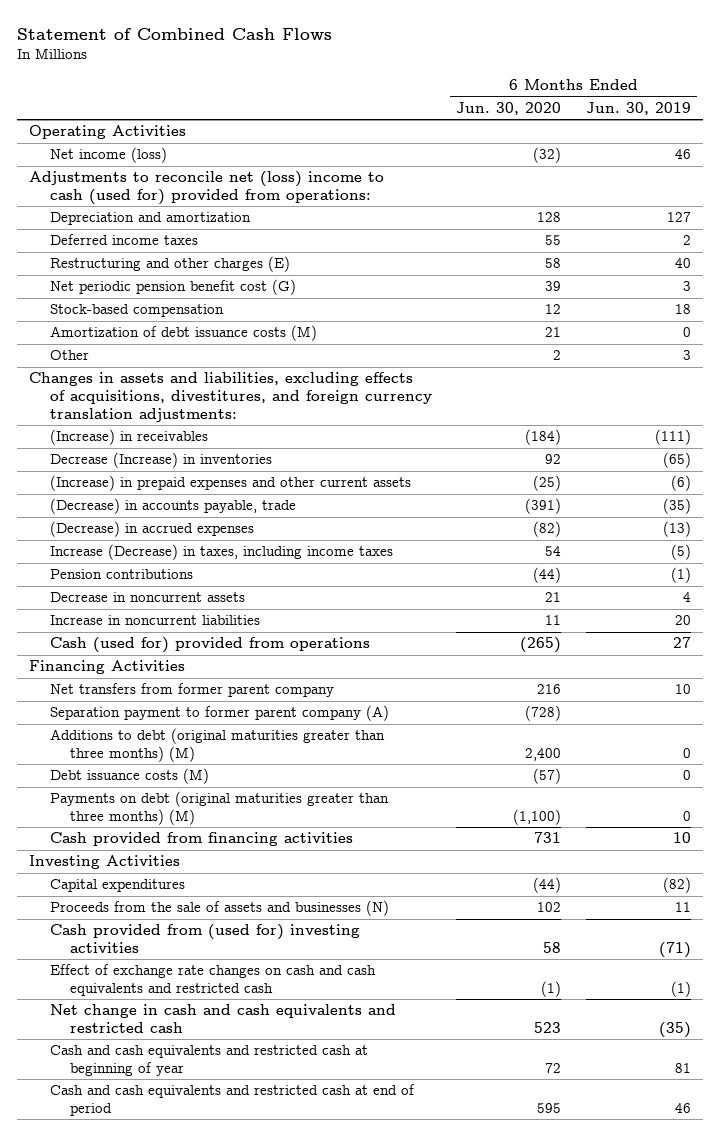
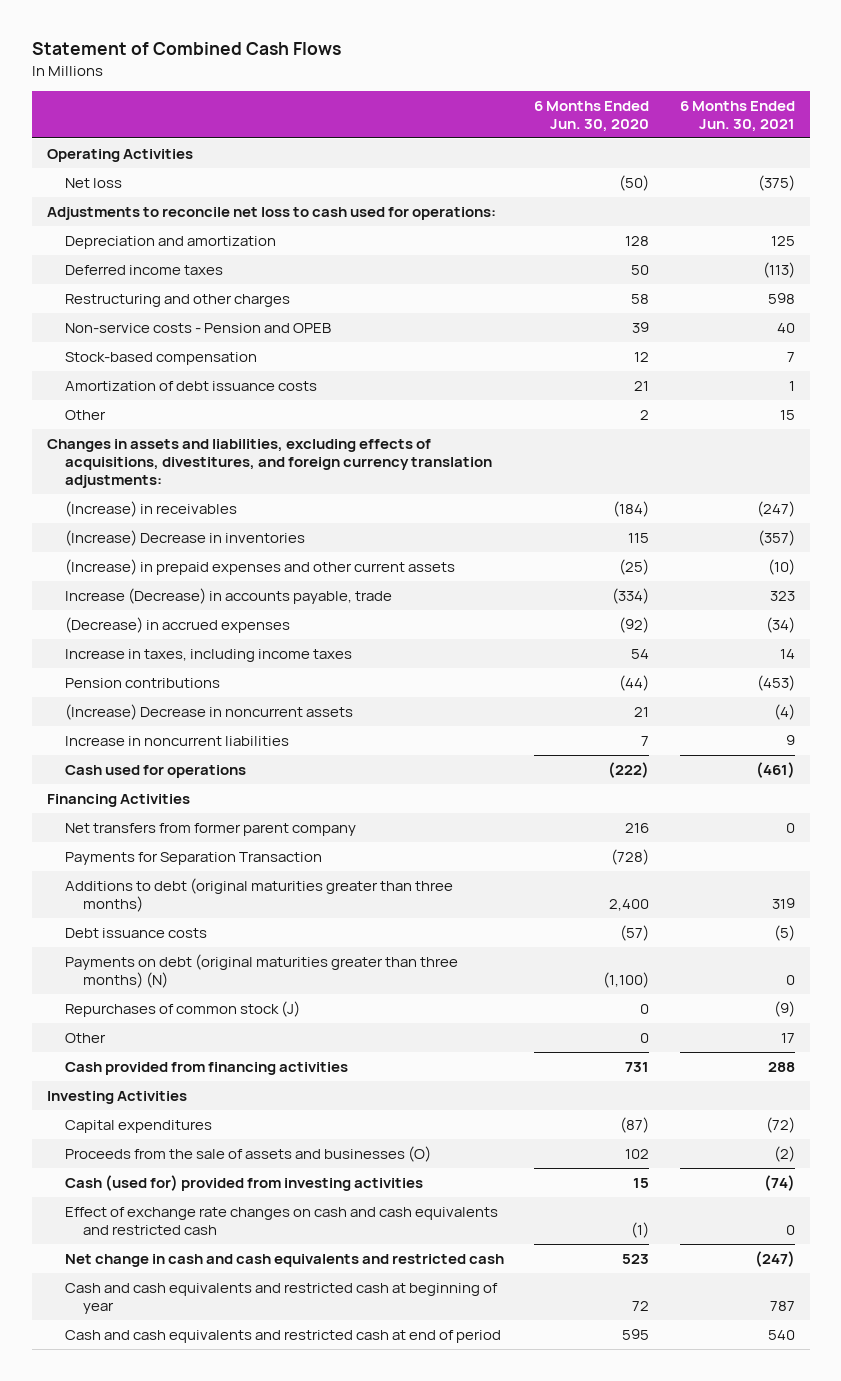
- | 6 Months Ended Jun. 30, 2020 | 6 Months Ended Jun. 30, 2019
+ | 6 Months Ended Jun. 30, 2020 | 6 Months Ended Jun. 30, 2021
- Net income (loss) | (32) | 46
- Adjustments to reconcile net (loss) income to cash (used for) provided from operations:
+ Net loss | (50) | (375)
+ Adjustments to reconcile net loss to cash used for operations:
- Deferred income taxes | 55 | 2
- Restructuring and other charges (E) | 58 | 40
- Net periodic pension benefit cost (G) | 39 | 3
+ Deferred income taxes | 50 | (113)
+ Restructuring and other charges | 58 | 598
+ Non-service costs - Pension and OPEB | 39 | 40
- Amortization of debt issuance costs (M) | 21 | 0
+ Amortization of debt issuance costs | 21 | 1
- Decrease (Increase) in inventories | 92 | (65)
+ (Increase) Decrease in inventories | 115 | (357)
- (Decrease) in accounts payable, trade | (391) | (35)
- (Decrease) in accrued expenses | (82) | (13)
- Increase (Decrease) in taxes, including income taxes | 54 | (5)
+ Increase (Decrease) in accounts payable, trade | (334) | 323
+ (Decrease) in accrued expenses | (92) | (34)
+ Increase in taxes, including income taxes | 54 | 14
- Decrease in noncurrent assets | 21 | 4
- Increase in noncurrent liabilities | 11 | 20
- Cash (used for) provided from operations | (265) | 27
+ (Increase) Decrease in noncurrent assets | 21 | (4)
+ Increase in noncurrent liabilities | 7 | 9
+ Cash used for operations | (222) | (461)
- Separation payment to former parent company (A) | (728) |
- Additions to debt (original maturities greater than three months) (M) | 2,400 | 0
- Debt issuance costs (M) | (57) | 0
- Payments on debt (original maturities greater than three months) (M) | (1,100) | 0
+ Payments for Separation Transaction | (728) |
+ Additions to debt (original maturities greater than three months) | 2,400 | 319
+ Debt issuance costs | (57) | (5)
+ Payments on debt (original maturities greater than three months) (N) | (1,100) | 0
+ Repurchases of common stock (J) | 0 | (9)
+ Other | 0 | 17
- Capital expenditures | (44) | (82)
- Proceeds from the sale of assets and businesses (N) | 102 | 11
- Cash provided from (used for) investing activities | 58 | (71)
+ Capital expenditures | (87) | (72)
+ Proceeds from the sale of assets and businesses (O) | 102 | (2)
+ Cash (used for) provided from investing activities | 15 | (74)

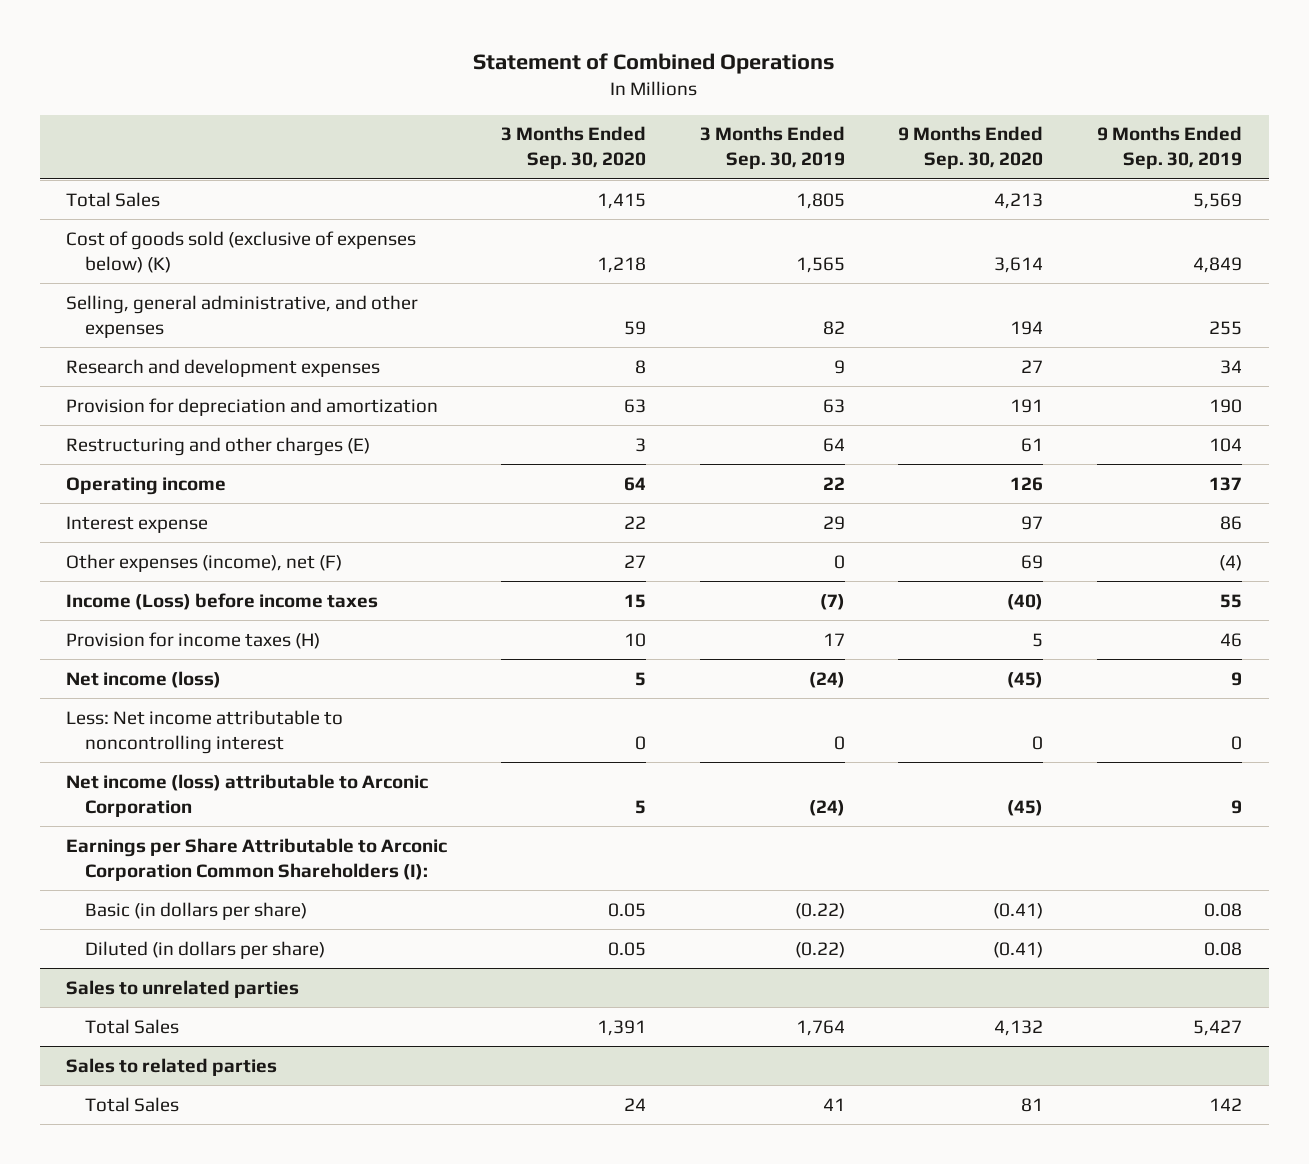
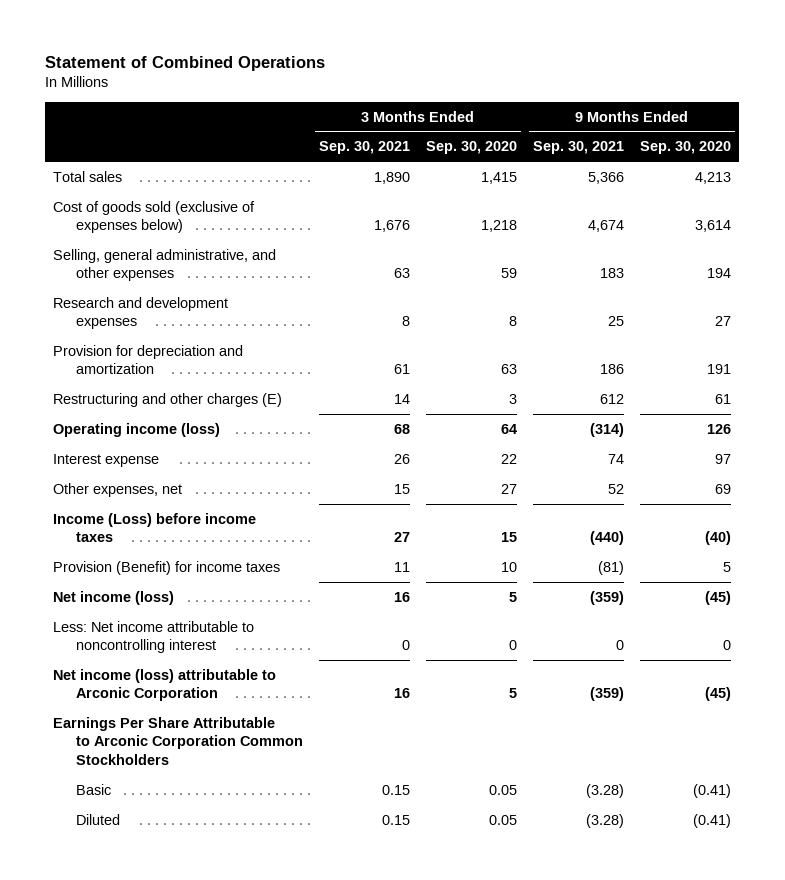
- | 3 Months Ended Sep. 30, 2020 | 3 Months Ended Sep. 30, 2019 | 9 Months Ended Sep. 30, 2020 | 9 Months Ended Sep. 30, 2019
+ | 3 Months Ended Sep. 30, 2021 | 3 Months Ended Sep. 30, 2020 | 9 Months Ended Sep. 30, 2021 | 9 Months Ended Sep. 30, 2020
- Total Sales | 1,415 | 1,805 | 4,213 | 5,569
- Cost of goods sold (exclusive of expenses below) (K) | 1,218 | 1,565 | 3,614 | 4,849
+ Total sales | 1,890 | 1,415 | 5,366 | 4,213
+ Cost of goods sold (exclusive of expenses below) | 1,676 | 1,218 | 4,674 | 3,614
- Operating income | 64 | 22 | 126 | 137
+ Operating income (loss) | 68 | 64 | (314) | 126
- Other expenses (income), net (F) | 27 | 0 | 69 | (4)
+ Other expenses, net | 15 | 27 | 52 | 69
- Provision for income taxes (H) | 10 | 17 | 5 | 46
+ Provision (Benefit) for income taxes | 11 | 10 | (81) | 5
- Earnings per Share Attributable to Arconic Corporation Common Shareholders (I):
- Basic (in dollars per share) | 0.05 | (0.22) | (0.41) | 0.08
- Diluted (in dollars per share) | 0.05 | (0.22) | (0.41) | 0.08
- Sales to unrelated parties
- Total Sales | 1,391 | 1,764 | 4,132 | 5,427
- Sales to related parties
- Total Sales | 24 | 41 | 81 | 142
+ Earnings Per Share Attributable to Arconic Corporation Common Stockholders
+ Basic | 0.15 | 0.05 | (3.28) | (0.41)
+ Diluted | 0.15 | 0.05 | (3.28) | (0.41)

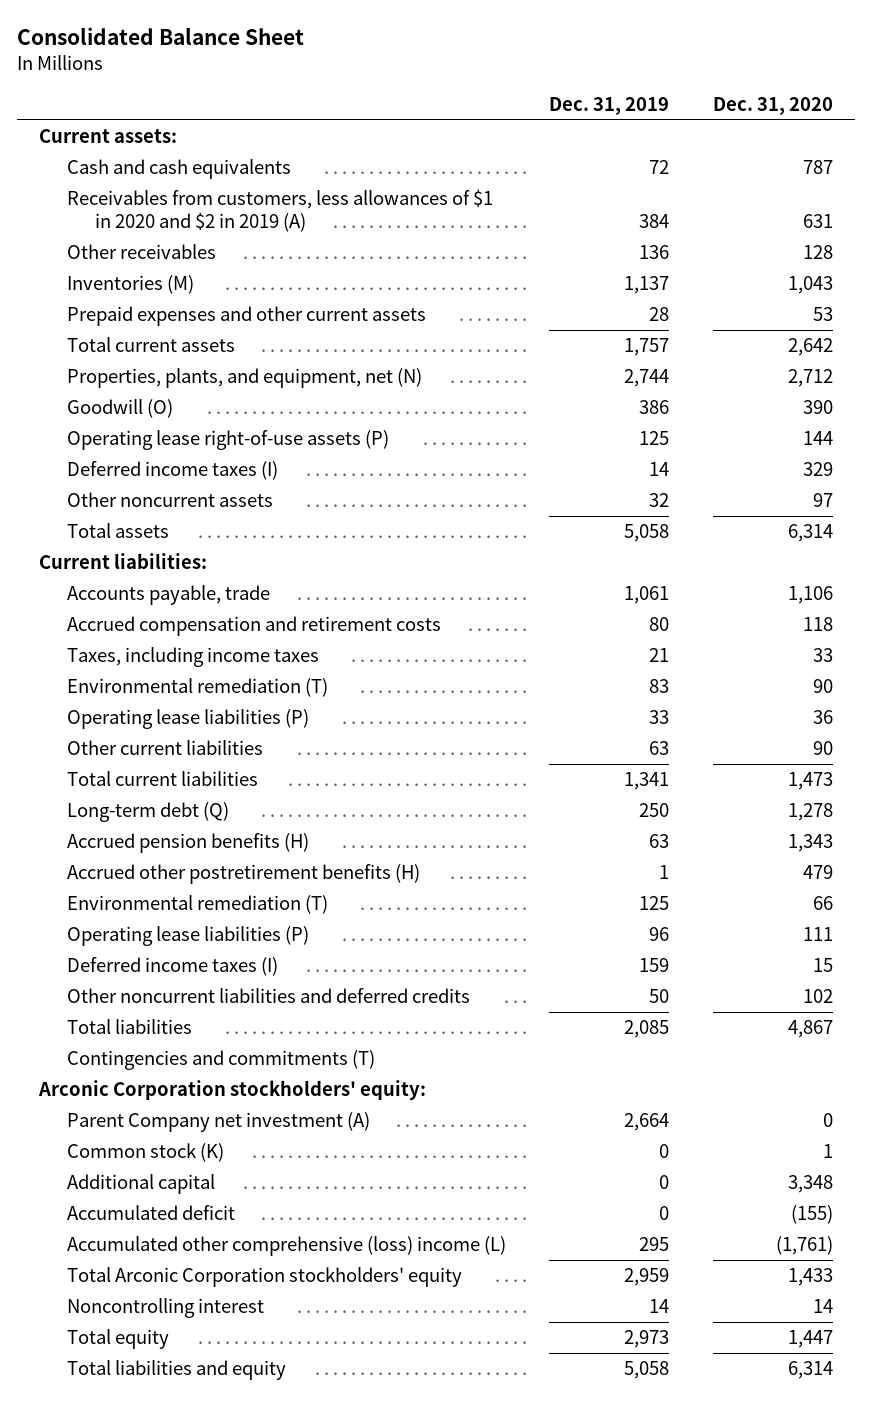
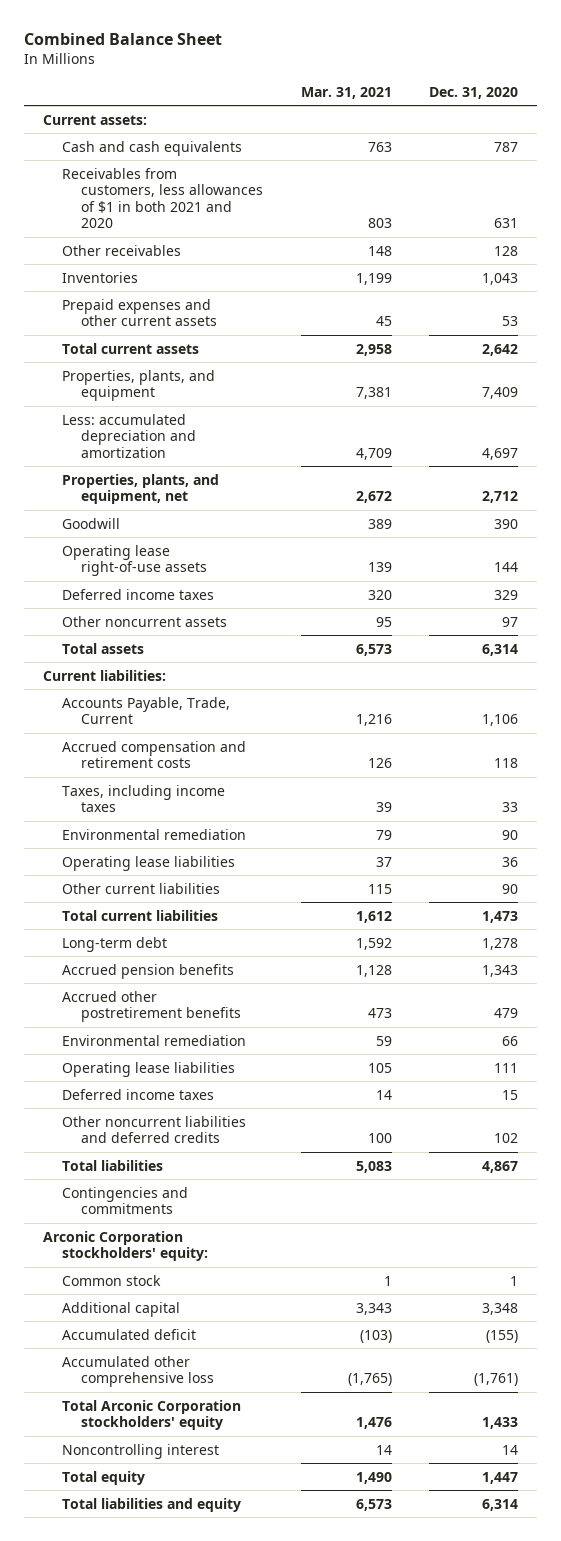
- Consolidated Balance Sheet
+ Combined Balance Sheet
- | Dec. 31, 2019 | Dec. 31, 2020
+ | Mar. 31, 2021 | Dec. 31, 2020
- Receivables from customers, less allowances of $1 in 2020 and $2 in 2019 (A) | 384 | 631
+ Receivables from customers, less allowances of $1 in both 2021 and 2020 | 803 | 631
- Inventories (M) | 1,137 | 1,043
+ Inventories | 1,199 | 1,043
- Properties, plants, and equipment, net (N) | 2,744 | 2,712
- Goodwill (O) | 386 | 390
- Operating lease right-of-use assets (P) | 125 | 144
- Deferred income taxes (I) | 14 | 329
+ Properties, plants, and equipment | 7,381 | 7,409
+ Less: accumulated depreciation and amortization | 4,709 | 4,697
+ Properties, plants, and equipment, net | 2,672 | 2,712
+ Goodwill | 389 | 390
+ Operating lease right-of-use assets | 139 | 144
+ Deferred income taxes | 320 | 329
- Accounts payable, trade | 1,061 | 1,106
+ Accounts Payable, Trade, Current | 1,216 | 1,106
- Environmental remediation (T) | 83 | 90
- Operating lease liabilities (P) | 33 | 36
+ Environmental remediation | 79 | 90
+ Operating lease liabilities | 37 | 36
- Long-term debt (Q) | 250 | 1,278
- Accrued pension benefits (H) | 63 | 1,343
- Accrued other postretirement benefits (H) | 1 | 479
- Environmental remediation (T) | 125 | 66
- Operating lease liabilities (P) | 96 | 111
- Deferred income taxes (I) | 159 | 15
+ Long-term debt | 1,592 | 1,278
+ Accrued pension benefits | 1,128 | 1,343
+ Accrued other postretirement benefits | 473 | 479
+ Environmental remediation | 59 | 66
+ Operating lease liabilities | 105 | 111
+ Deferred income taxes | 14 | 15
- Contingencies and commitments (T)
+ Contingencies and commitments
- Parent Company net investment (A) | 2,664 | 0
- Common stock (K) | 0 | 1
+ Common stock | 1 | 1
- Accumulated other comprehensive (loss) income (L) | 295 | (1,761)
+ Accumulated other comprehensive loss | (1,765) | (1,761)

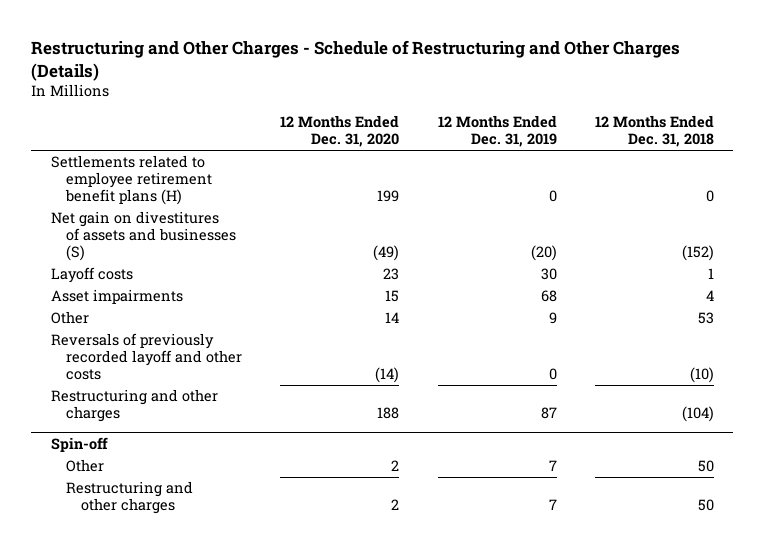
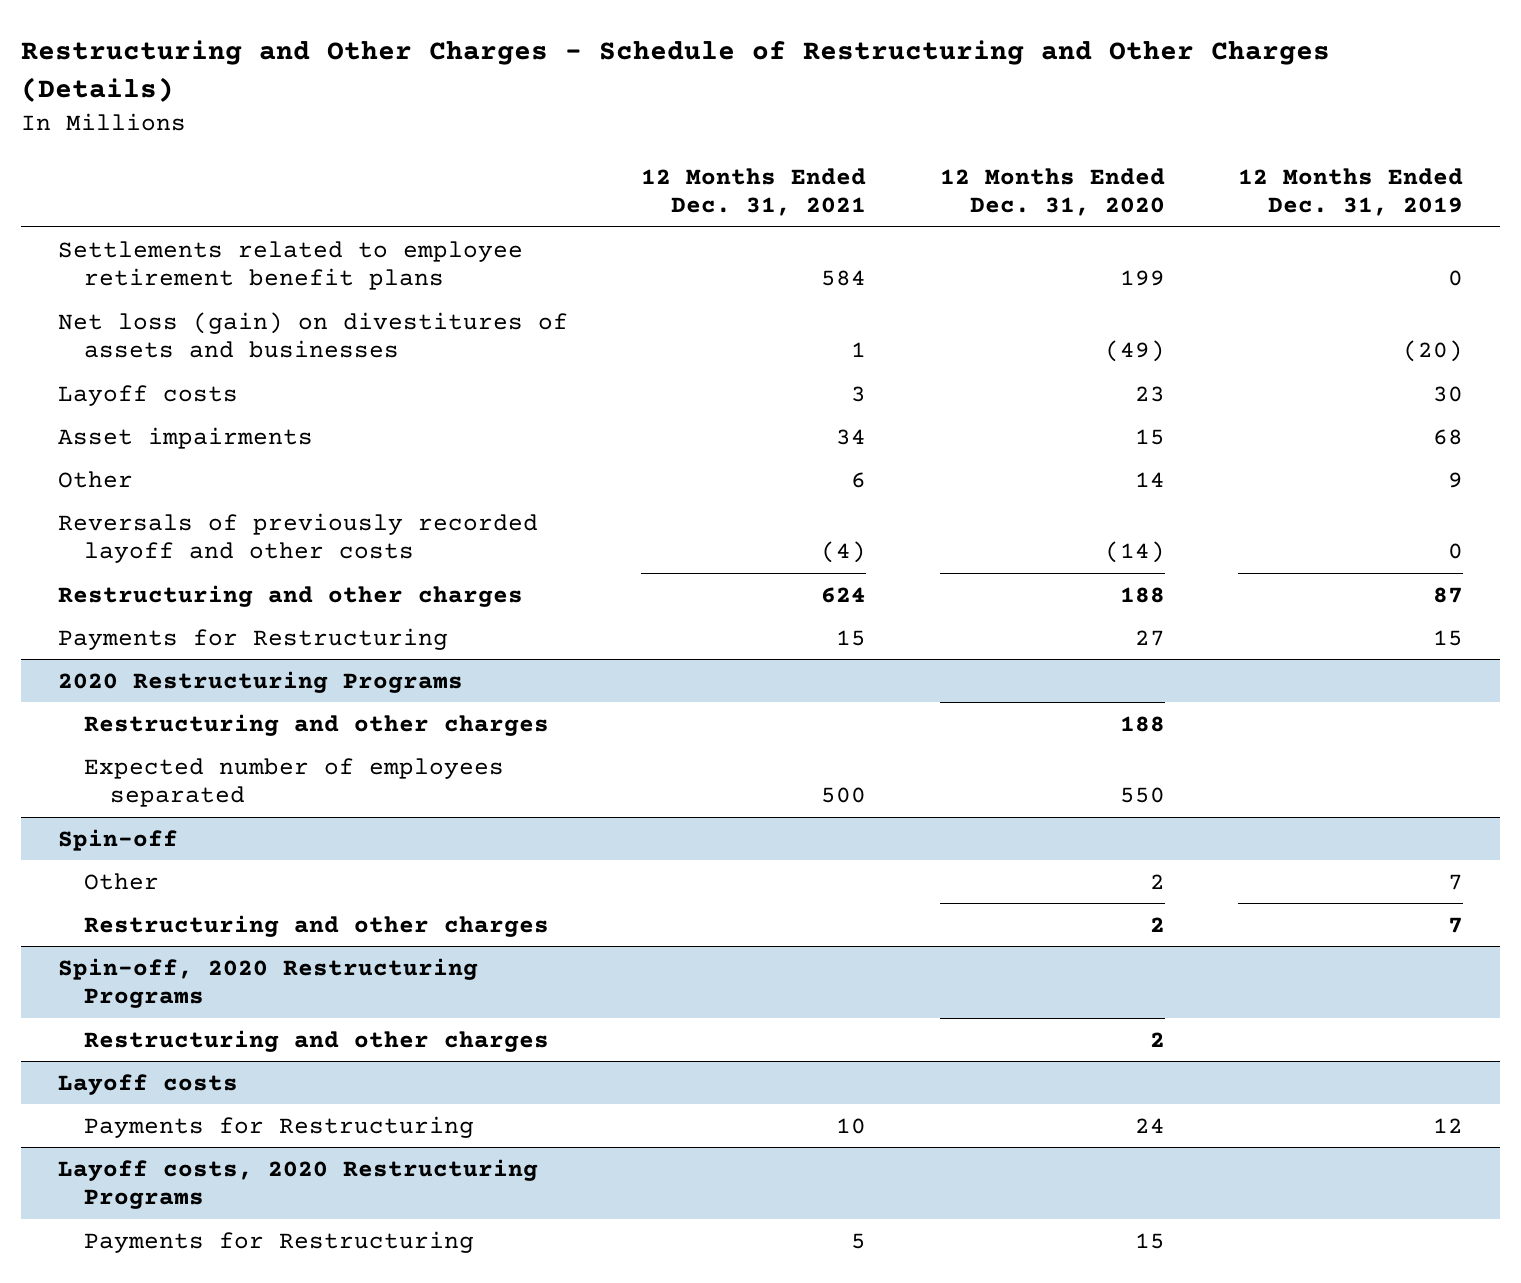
- | 12 Months Ended Dec. 31, 2020 | 12 Months Ended Dec. 31, 2019 | 12 Months Ended Dec. 31, 2018
+ | 12 Months Ended Dec. 31, 2021 | 12 Months Ended Dec. 31, 2020 | 12 Months Ended Dec. 31, 2019
- Settlements related to employee retirement benefit plans (H) | 199 | 0 | 0
- Net gain on divestitures of assets and businesses (S) | (49) | (20) | (152)
+ Settlements related to employee retirement benefit plans | 584 | 199 | 0
+ Net loss (gain) on divestitures of assets and businesses | 1 | (49) | (20)
+ Payments for Restructuring | 15 | 27 | 15
+ 2020 Restructuring Programs
+ Restructuring and other charges | | 188 |
+ Expected number of employees separated | 500 | 550 |
+ Spin-off, 2020 Restructuring Programs
+ Restructuring and other charges | | 2 |
+ Layoff costs
+ Payments for Restructuring | 10 | 24 | 12
+ Layoff costs, 2020 Restructuring Programs
+ Payments for Restructuring | 5 | 15 |

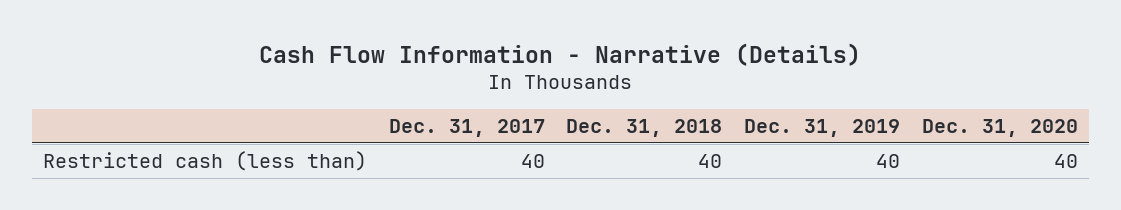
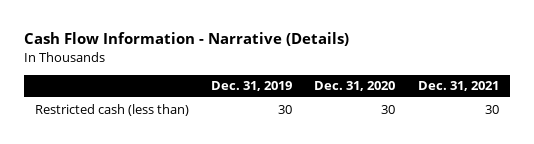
- | Dec. 31, 2017 | Dec. 31, 2018 | Dec. 31, 2019 | Dec. 31, 2020
+ | Dec. 31, 2019 | Dec. 31, 2020 | Dec. 31, 2021
- Restricted cash (less than) | 40 | 40 | 40 | 40
+ Restricted cash (less than) | 30 | 30 | 30

